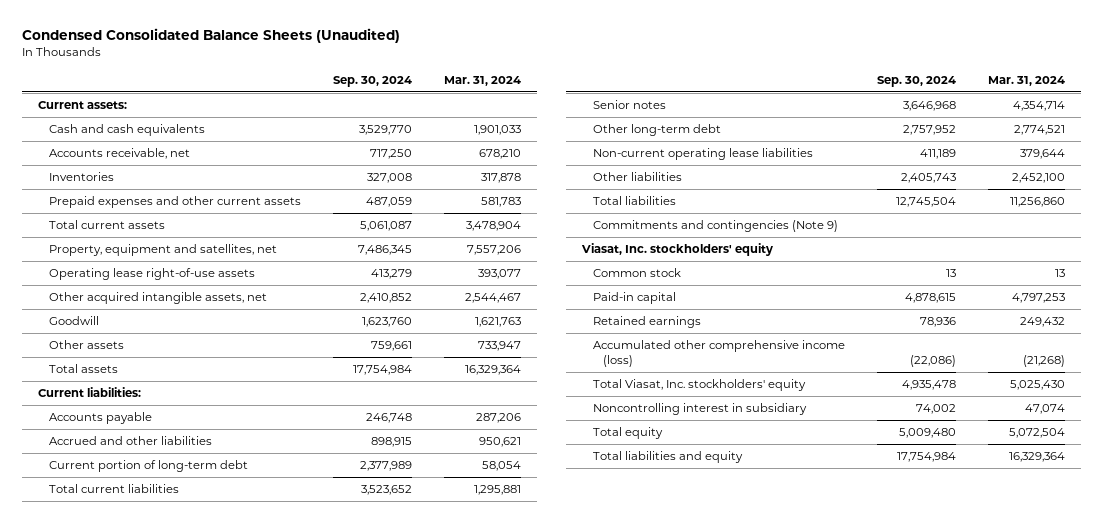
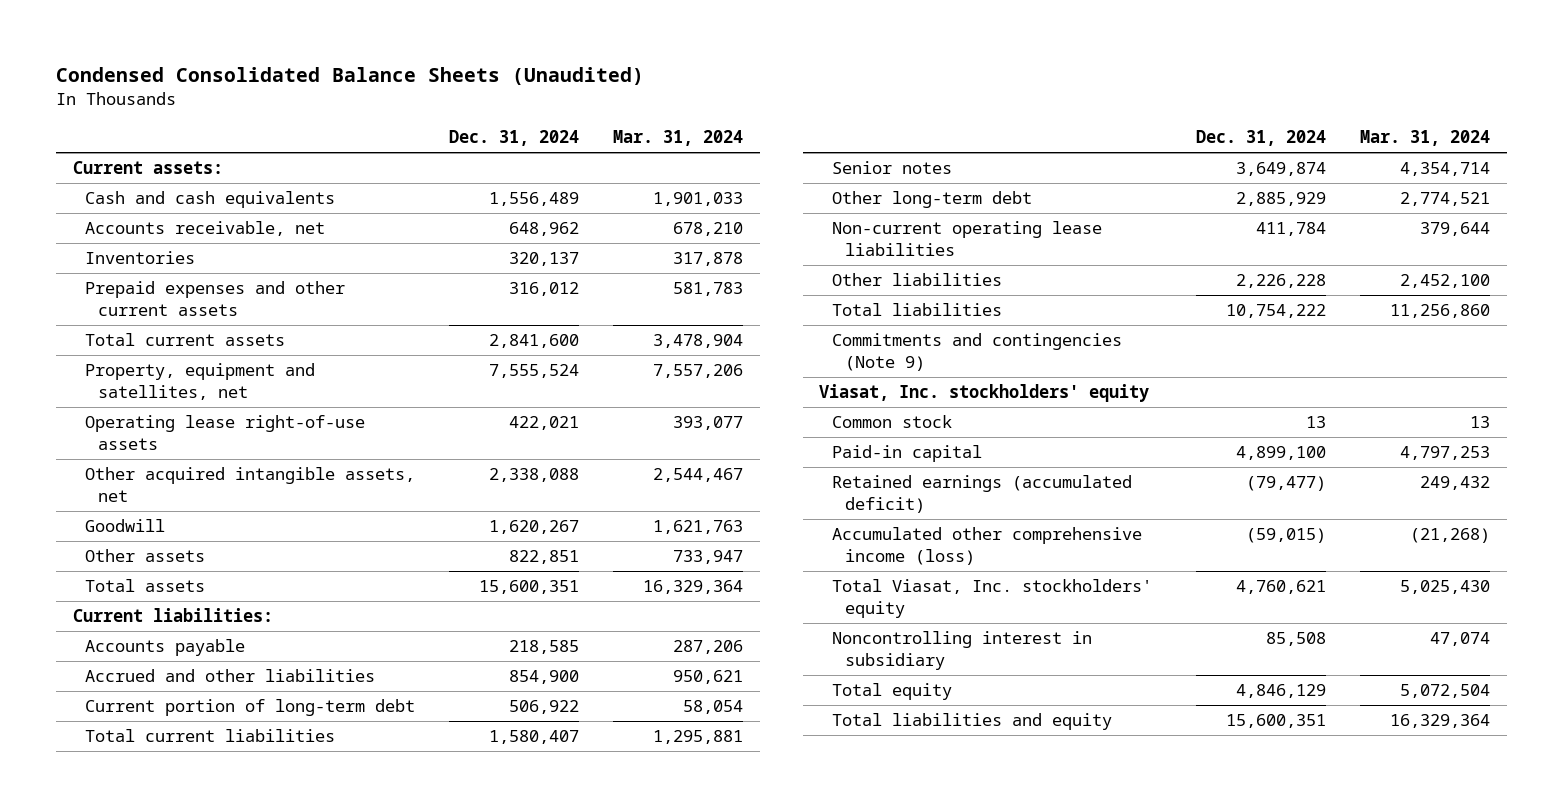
- | Sep. 30, 2024 | Mar. 31, 2024
+ | Dec. 31, 2024 | Mar. 31, 2024
- Retained earnings | 78,936 | 249,432
+ Retained earnings (accumulated deficit) | (79,477) | 249,432

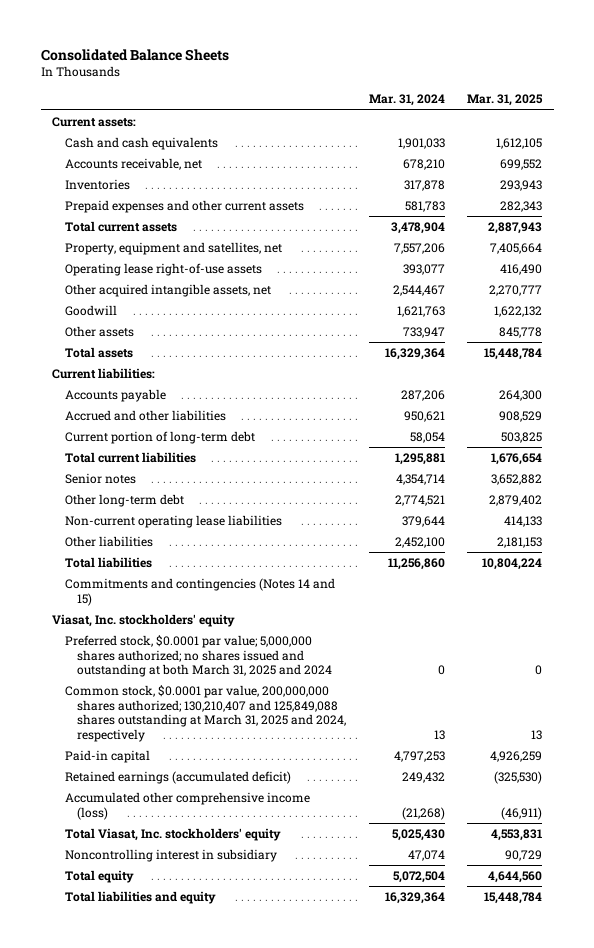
- Condensed Consolidated Balance Sheets (Unaudited)
+ Consolidated Balance Sheets
- | Dec. 31, 2024 | Mar. 31, 2024
+ | Mar. 31, 2024 | Mar. 31, 2025
- Commitments and contingencies (Note 9)
+ Commitments and contingencies (Notes 14 and 15)
- Common stock | 13 | 13
+ Preferred stock, $0.0001 par value; 5,000,000 shares authorized; no shares issued and outstanding at both March 31, 2025 and 2024 | 0 | 0
+ Common stock, $0.0001 par value, 200,000,000 shares authorized; 130,210,407 and 125,849,088 shares outstanding at March 31, 2025 and 2024, respectively | 13 | 13

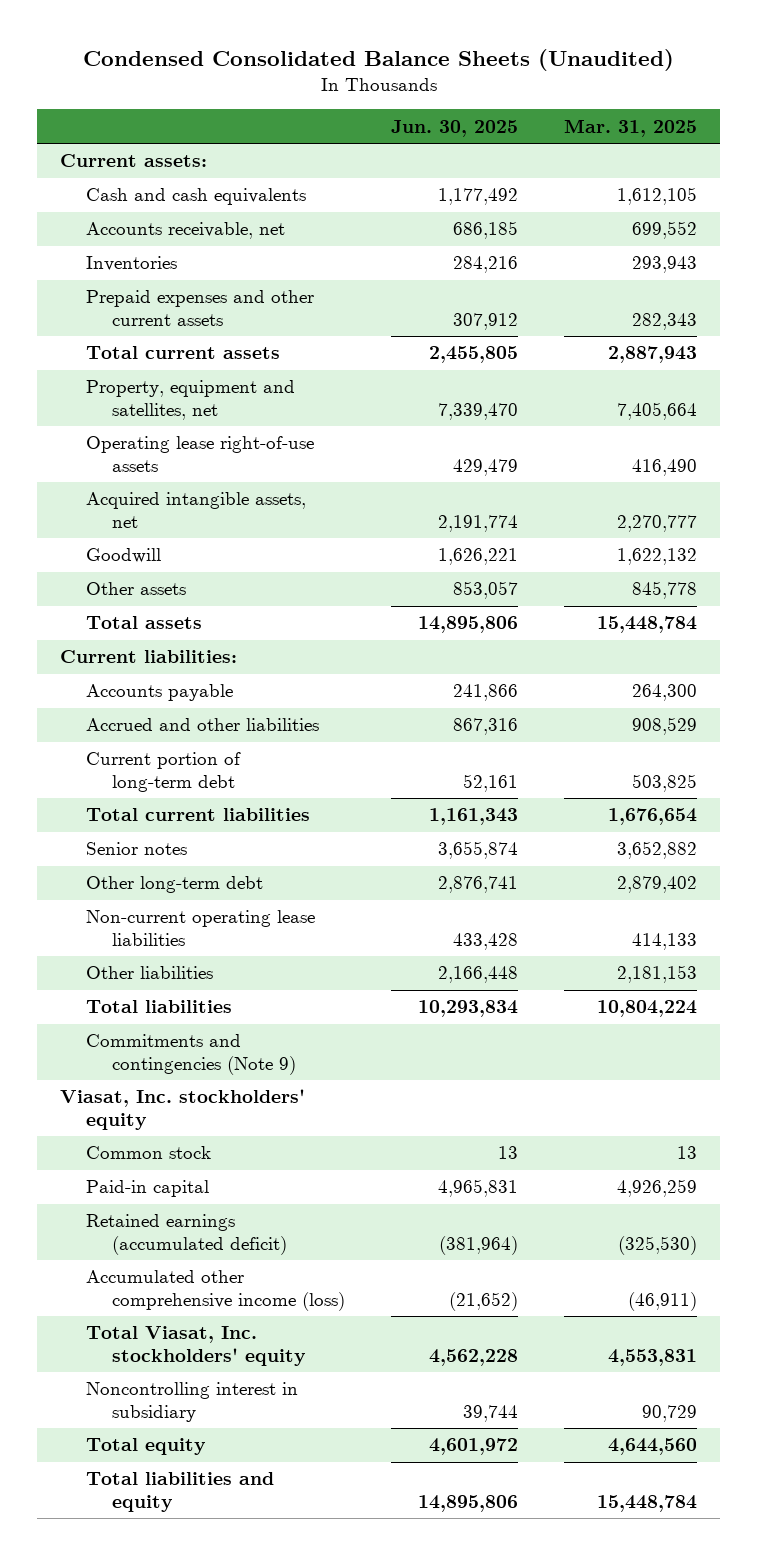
- Consolidated Balance Sheets
+ Condensed Consolidated Balance Sheets (Unaudited)
- | Mar. 31, 2024 | Mar. 31, 2025
+ | Jun. 30, 2025 | Mar. 31, 2025
- Other acquired intangible assets, net | 2,544,467 | 2,270,777
+ Acquired intangible assets, net | 2,191,774 | 2,270,777
- Commitments and contingencies (Notes 14 and 15)
+ Commitments and contingencies (Note 9)
- Preferred stock, $0.0001 par value; 5,000,000 shares authorized; no shares issued and outstanding at both March 31, 2025 and 2024 | 0 | 0
- Common stock, $0.0001 par value, 200,000,000 shares authorized; 130,210,407 and 125,849,088 shares outstanding at March 31, 2025 and 2024, respectively | 13 | 13
+ Common stock | 13 | 13

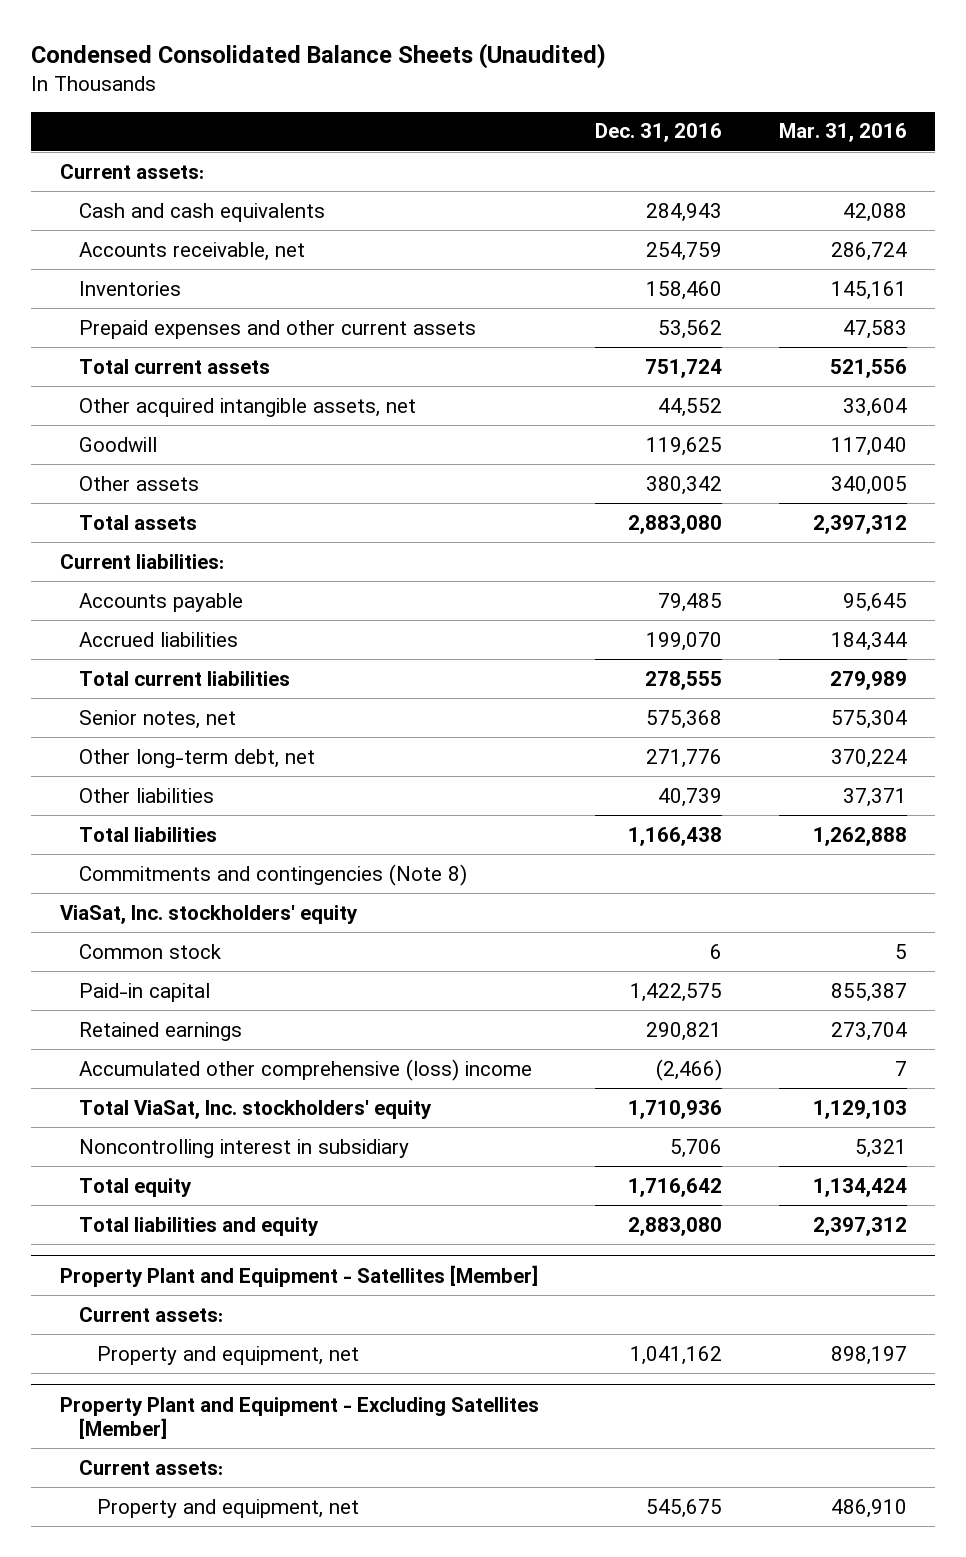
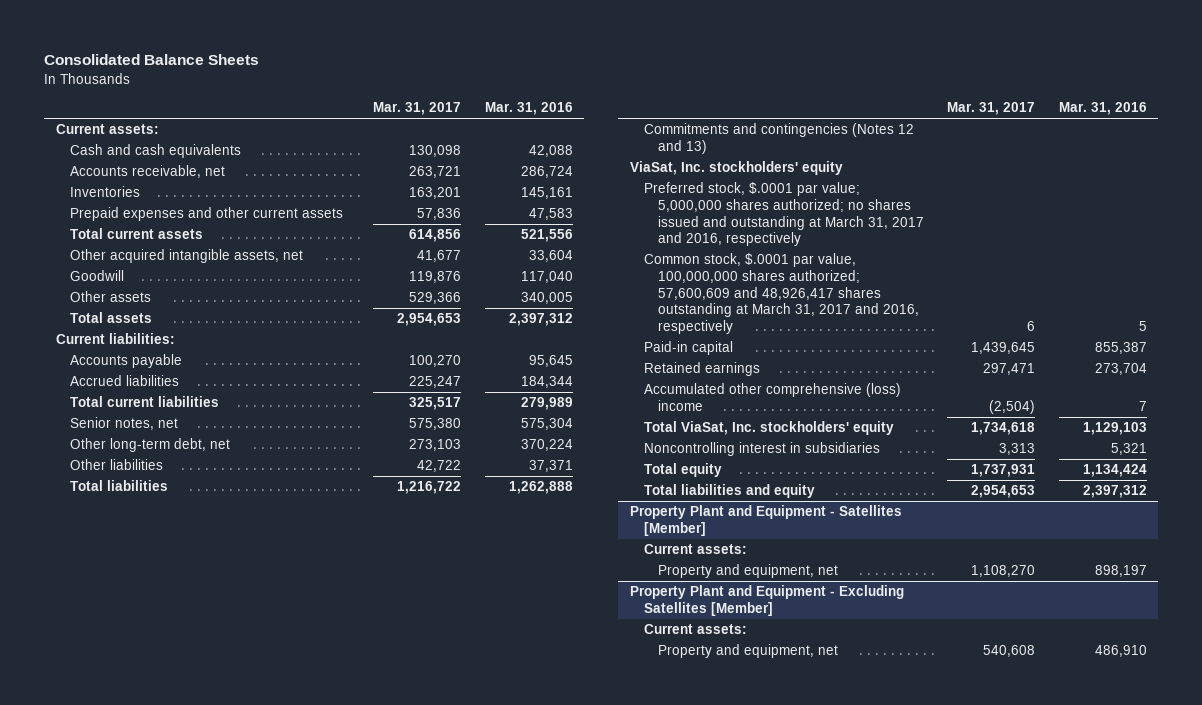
- Condensed Consolidated Balance Sheets (Unaudited)
+ Consolidated Balance Sheets
- | Dec. 31, 2016 | Mar. 31, 2016
+ | Mar. 31, 2017 | Mar. 31, 2016
- Commitments and contingencies (Note 8)
+ Commitments and contingencies (Notes 12 and 13)
- Common stock | 6 | 5
+ Preferred stock, $.0001 par value; 5,000,000 shares authorized; no shares issued and outstanding at March 31, 2017 and 2016, respectively
+ Common stock, $.0001 par value, 100,000,000 shares authorized; 57,600,609 and 48,926,417 shares outstanding at March 31, 2017 and 2016, respectively | 6 | 5
- Noncontrolling interest in subsidiary | 5,706 | 5,321
+ Noncontrolling interest in subsidiaries | 3,313 | 5,321

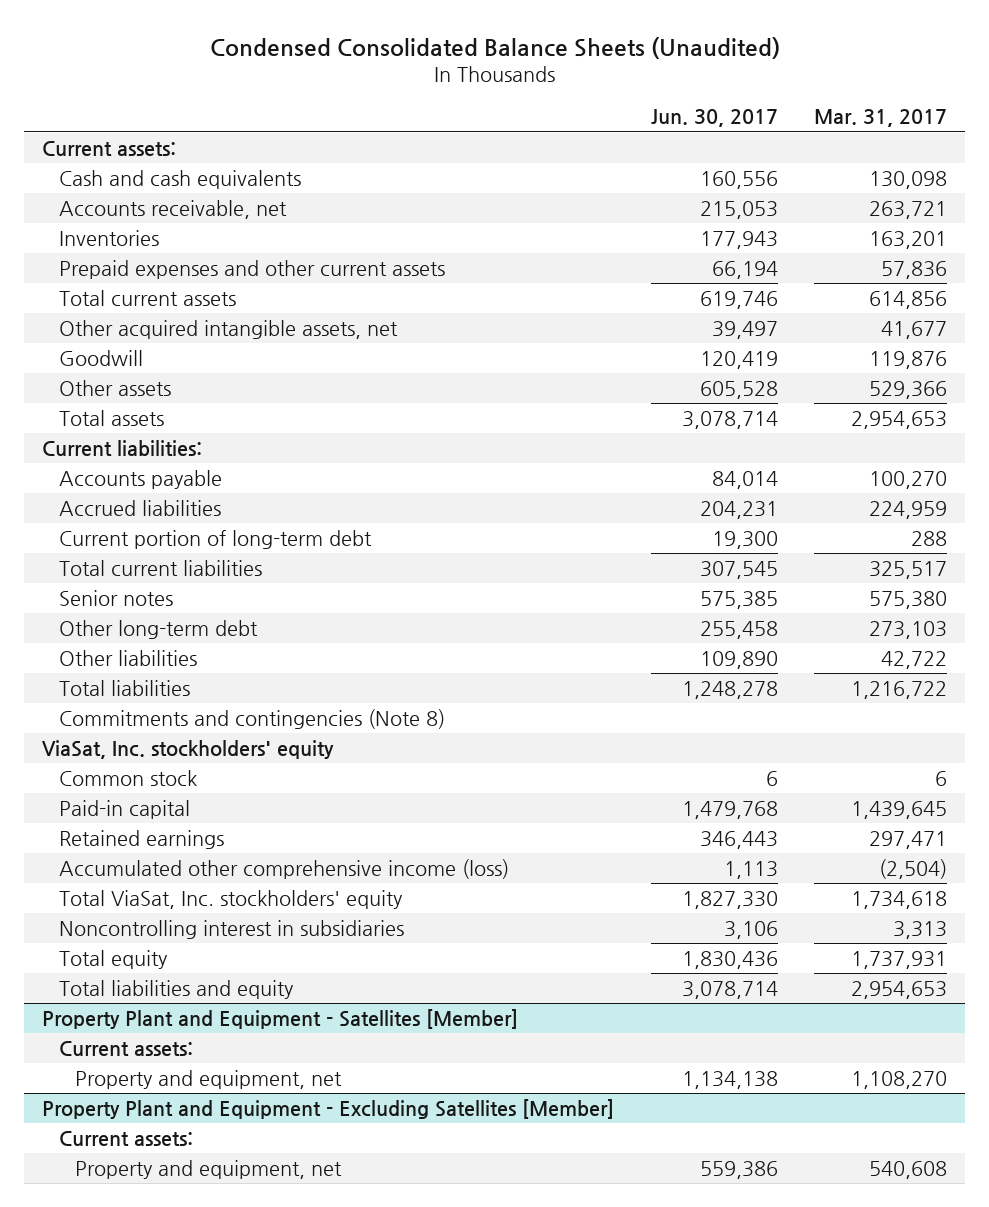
- Consolidated Balance Sheets
+ Condensed Consolidated Balance Sheets (Unaudited)
- | Mar. 31, 2017 | Mar. 31, 2016
+ | Jun. 30, 2017 | Mar. 31, 2017
- Accrued liabilities | 225,247 | 184,344
+ Accrued liabilities | 204,231 | 224,959
+ Current portion of long-term debt | 19,300 | 288
- Senior notes, net | 575,380 | 575,304
- Other long-term debt, net | 273,103 | 370,224
+ Senior notes | 575,385 | 575,380
+ Other long-term debt | 255,458 | 273,103
- Commitments and contingencies (Notes 12 and 13)
+ Commitments and contingencies (Note 8)
- Preferred stock, $.0001 par value; 5,000,000 shares authorized; no shares issued and outstanding at March 31, 2017 and 2016, respectively
- Common stock, $.0001 par value, 100,000,000 shares authorized; 57,600,609 and 48,926,417 shares outstanding at March 31, 2017 and 2016, respectively | 6 | 5
+ Common stock | 6 | 6
- Accumulated other comprehensive (loss) income | (2,504) | 7
+ Accumulated other comprehensive income (loss) | 1,113 | (2,504)

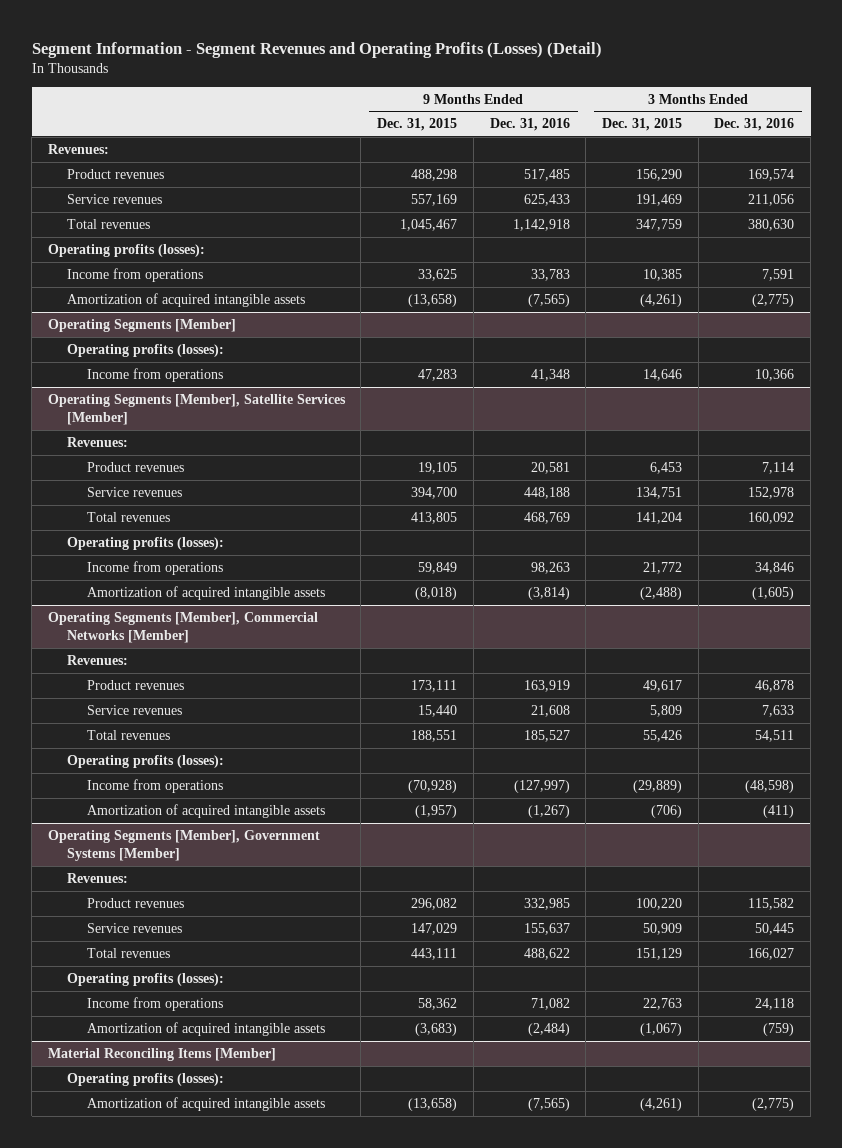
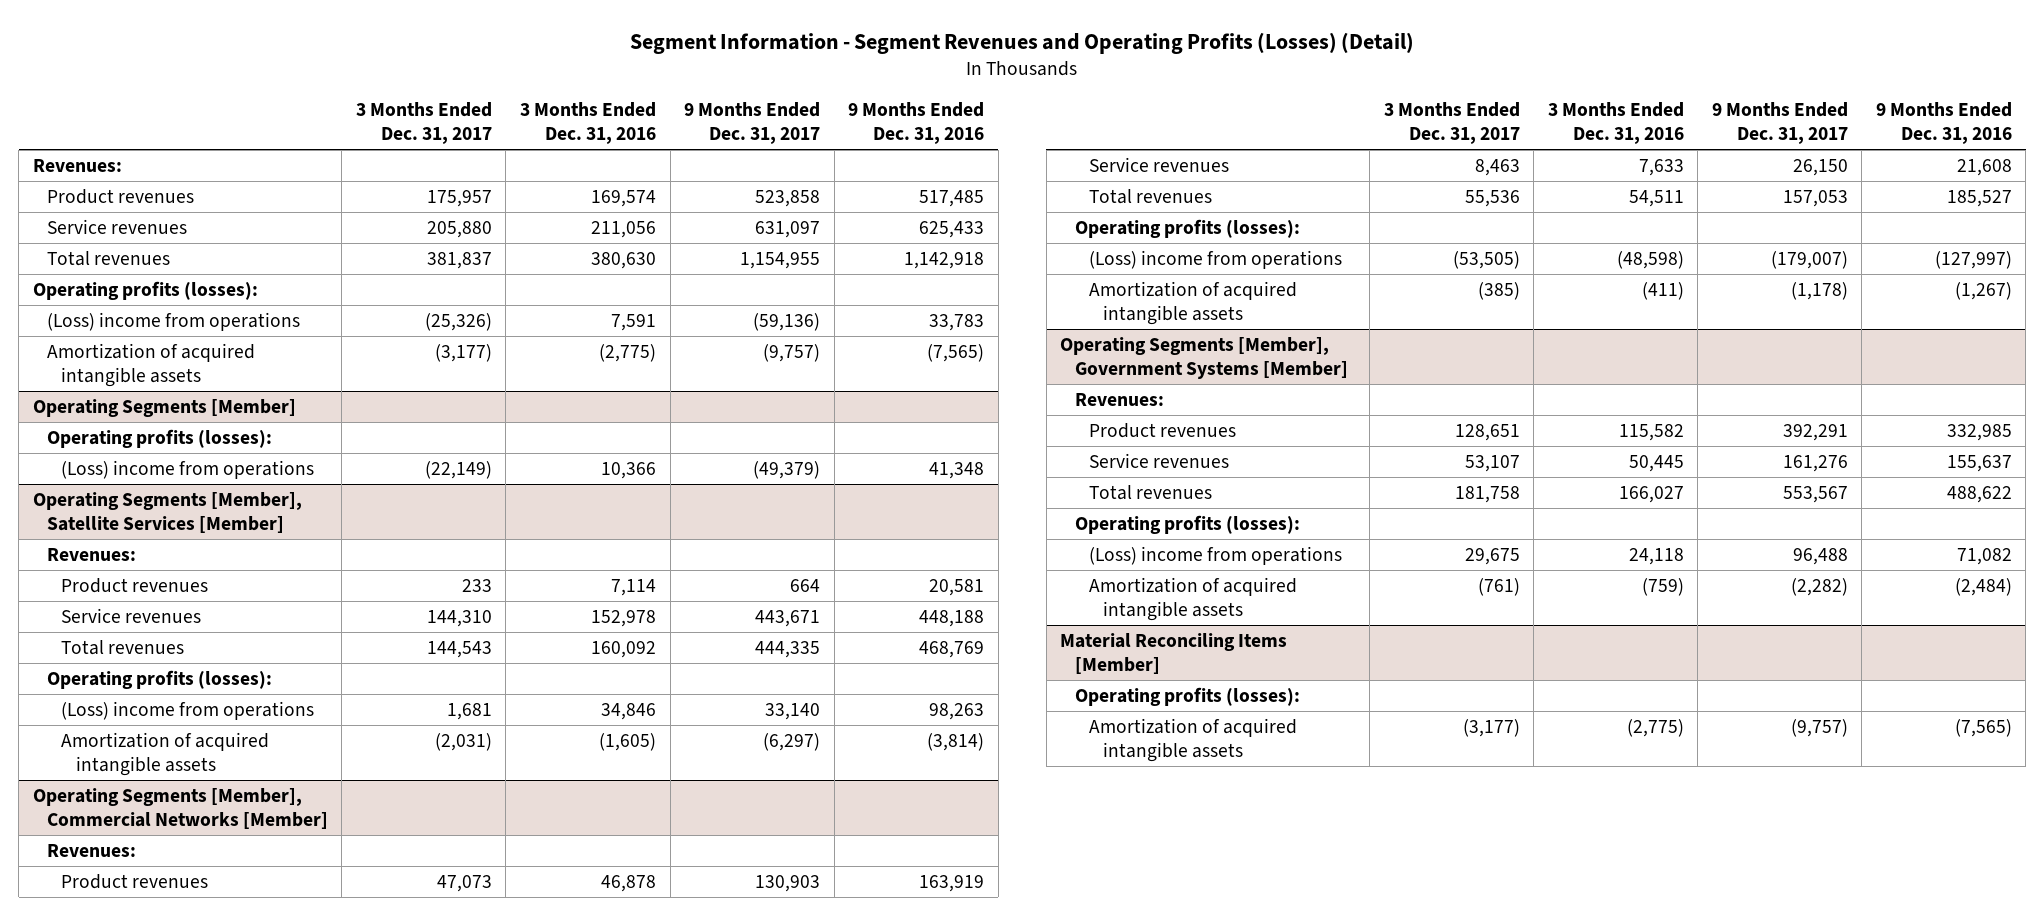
- | 9 Months Ended Dec. 31, 2015 | 9 Months Ended Dec. 31, 2016 | 3 Months Ended Dec. 31, 2015 | 3 Months Ended Dec. 31, 2016
+ | 3 Months Ended Dec. 31, 2017 | 3 Months Ended Dec. 31, 2016 | 9 Months Ended Dec. 31, 2017 | 9 Months Ended Dec. 31, 2016
- Income from operations | 33,625 | 33,783 | 10,385 | 7,591
+ (Loss) income from operations | (25,326) | 7,591 | (59,136) | 33,783
@ Operating Segments [Member]
- Income from operations | 47,283 | 41,348 | 14,646 | 10,366
+ (Loss) income from operations | (22,149) | 10,366 | (49,379) | 41,348
@ Operating Segments [Member], Satellite Services [Member]
- Income from operations | 59,849 | 98,263 | 21,772 | 34,846
+ (Loss) income from operations | 1,681 | 34,846 | 33,140 | 98,263
@ Operating Segments [Member], Commercial Networks [Member]
- Income from operations | (70,928) | (127,997) | (29,889) | (48,598)
+ (Loss) income from operations | (53,505) | (48,598) | (179,007) | (127,997)
@ Operating Segments [Member], Government Systems [Member]
- Income from operations | 58,362 | 71,082 | 22,763 | 24,118
+ (Loss) income from operations | 29,675 | 24,118 | 96,488 | 71,082

